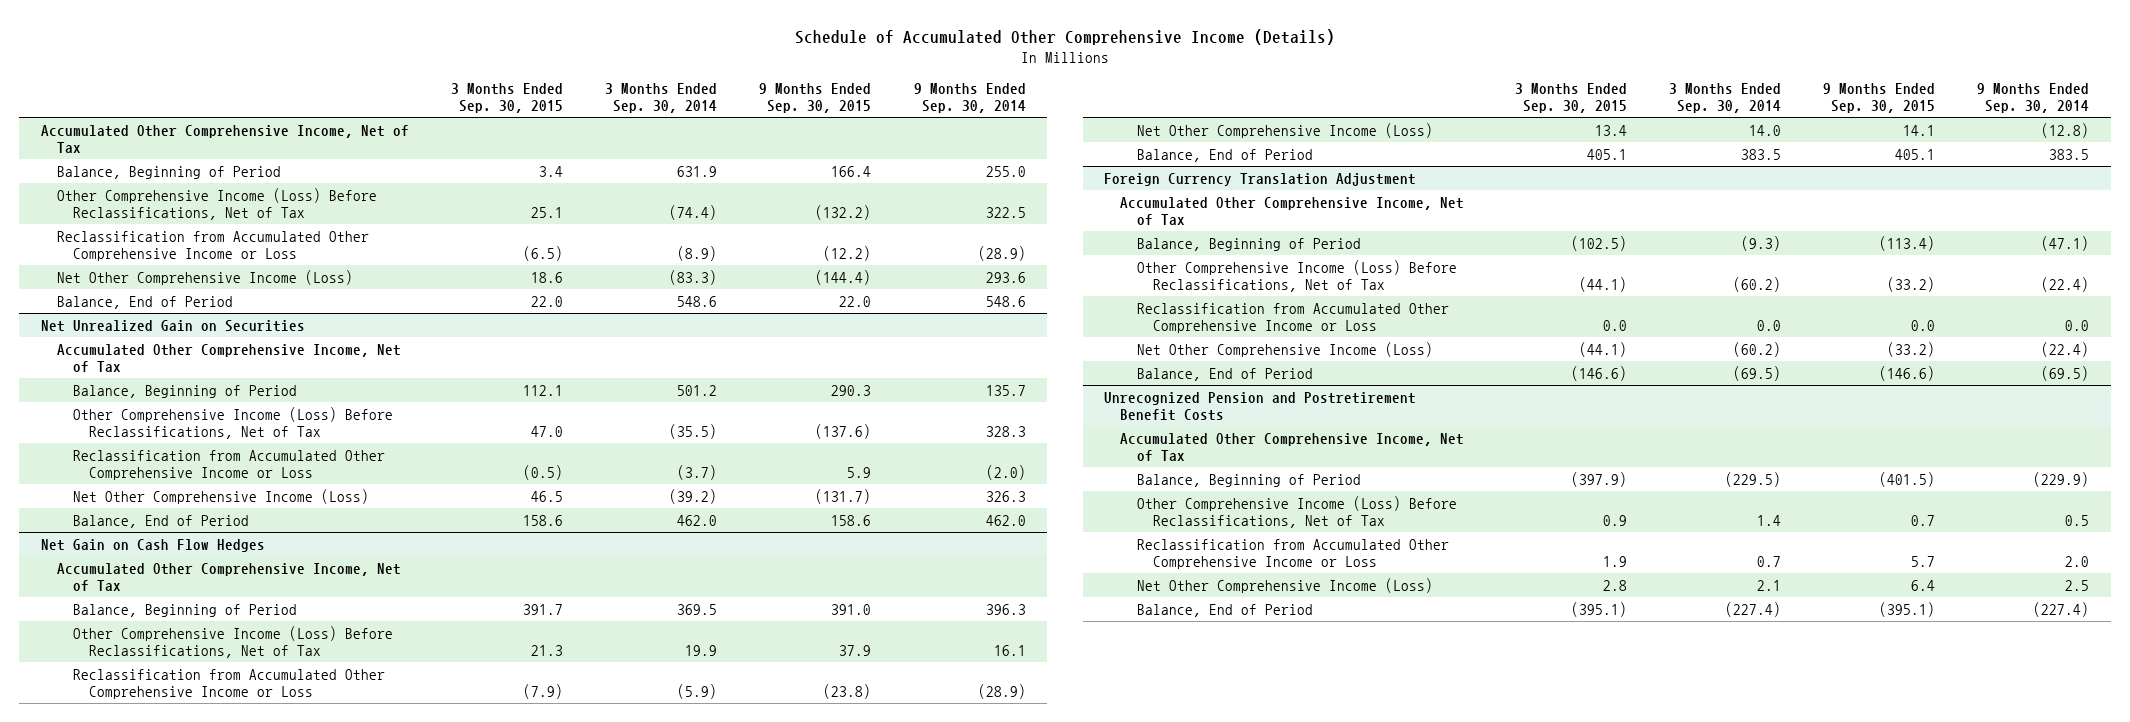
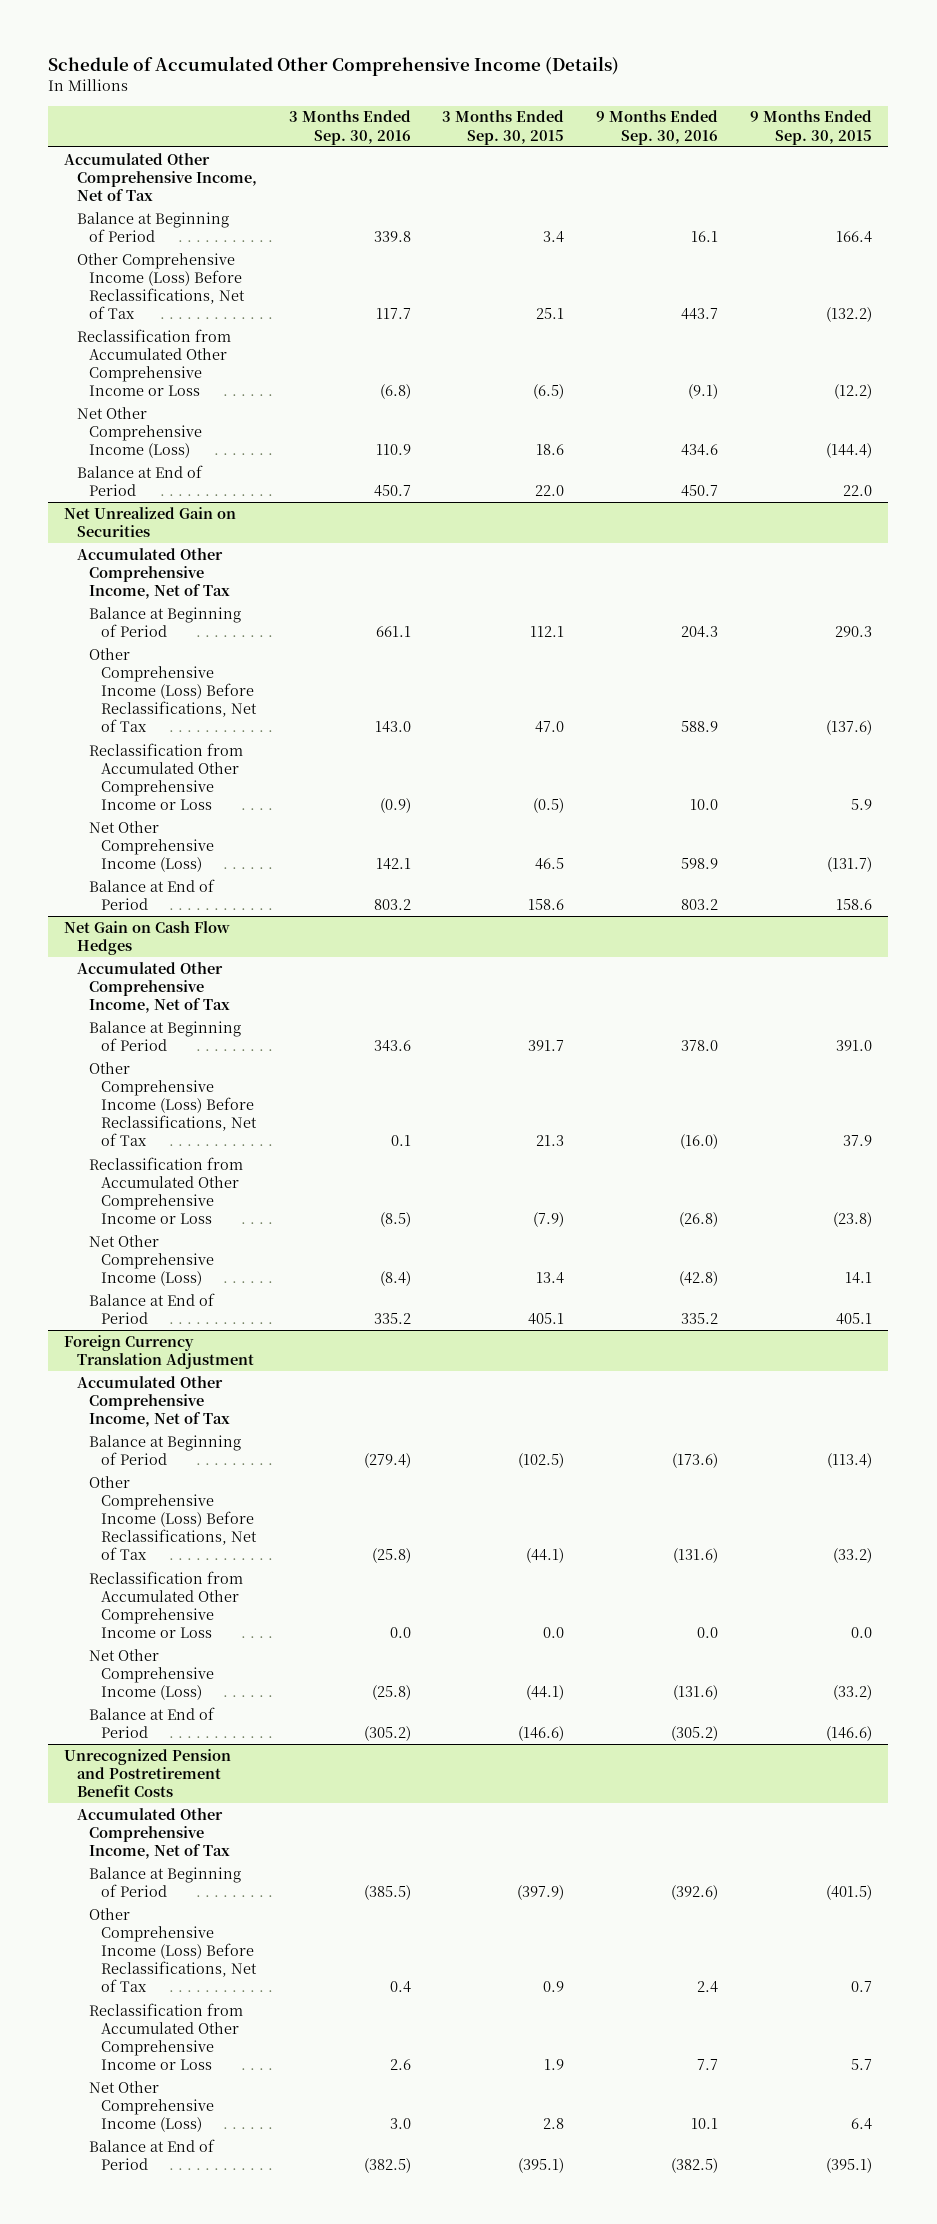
- | 3 Months Ended Sep. 30, 2015 | 3 Months Ended Sep. 30, 2014 | 9 Months Ended Sep. 30, 2015 | 9 Months Ended Sep. 30, 2014
+ | 3 Months Ended Sep. 30, 2016 | 3 Months Ended Sep. 30, 2015 | 9 Months Ended Sep. 30, 2016 | 9 Months Ended Sep. 30, 2015
- Balance, Beginning of Period | 3.4 | 631.9 | 166.4 | 255.0
+ Balance at Beginning of Period | 339.8 | 3.4 | 16.1 | 166.4
- Balance, End of Period | 22.0 | 548.6 | 22.0 | 548.6
+ Balance at End of Period | 450.7 | 22.0 | 450.7 | 22.0
@ Net Unrealized Gain on Securities
- Balance, Beginning of Period | 112.1 | 501.2 | 290.3 | 135.7
+ Balance at Beginning of Period | 661.1 | 112.1 | 204.3 | 290.3
- Balance, End of Period | 158.6 | 462.0 | 158.6 | 462.0
+ Balance at End of Period | 803.2 | 158.6 | 803.2 | 158.6
@ Net Gain on Cash Flow Hedges
- Balance, Beginning of Period | 391.7 | 369.5 | 391.0 | 396.3
+ Balance at Beginning of Period | 343.6 | 391.7 | 378.0 | 391.0
- Balance, End of Period | 405.1 | 383.5 | 405.1 | 383.5
+ Balance at End of Period | 335.2 | 405.1 | 335.2 | 405.1
@ Foreign Currency Translation Adjustment
- Balance, Beginning of Period | (102.5) | (9.3) | (113.4) | (47.1)
+ Balance at Beginning of Period | (279.4) | (102.5) | (173.6) | (113.4)
- Balance, End of Period | (146.6) | (69.5) | (146.6) | (69.5)
+ Balance at End of Period | (305.2) | (146.6) | (305.2) | (146.6)
@ Unrecognized Pension and Postretirement Benefit Costs
- Balance, Beginning of Period | (397.9) | (229.5) | (401.5) | (229.9)
+ Balance at Beginning of Period | (385.5) | (397.9) | (392.6) | (401.5)
- Balance, End of Period | (395.1) | (227.4) | (395.1) | (227.4)
+ Balance at End of Period | (382.5) | (395.1) | (382.5) | (395.1)

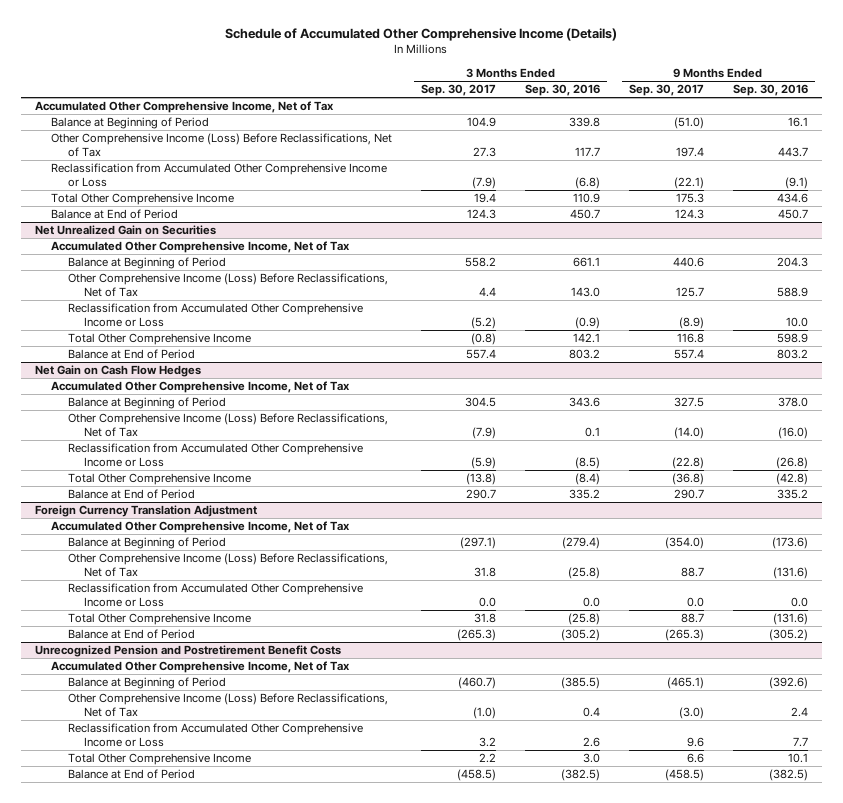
- | 3 Months Ended Sep. 30, 2016 | 3 Months Ended Sep. 30, 2015 | 9 Months Ended Sep. 30, 2016 | 9 Months Ended Sep. 30, 2015
+ | 3 Months Ended Sep. 30, 2017 | 3 Months Ended Sep. 30, 2016 | 9 Months Ended Sep. 30, 2017 | 9 Months Ended Sep. 30, 2016
- Net Other Comprehensive Income (Loss) | 110.9 | 18.6 | 434.6 | (144.4)
+ Total Other Comprehensive Income | 19.4 | 110.9 | 175.3 | 434.6
@ Net Unrealized Gain on Securities
- Net Other Comprehensive Income (Loss) | 142.1 | 46.5 | 598.9 | (131.7)
+ Total Other Comprehensive Income | (0.8) | 142.1 | 116.8 | 598.9
@ Net Gain on Cash Flow Hedges
- Net Other Comprehensive Income (Loss) | (8.4) | 13.4 | (42.8) | 14.1
+ Total Other Comprehensive Income | (13.8) | (8.4) | (36.8) | (42.8)
@ Foreign Currency Translation Adjustment
- Net Other Comprehensive Income (Loss) | (25.8) | (44.1) | (131.6) | (33.2)
+ Total Other Comprehensive Income | 31.8 | (25.8) | 88.7 | (131.6)
@ Unrecognized Pension and Postretirement Benefit Costs
- Net Other Comprehensive Income (Loss) | 3.0 | 2.8 | 10.1 | 6.4
+ Total Other Comprehensive Income | 2.2 | 3.0 | 6.6 | 10.1

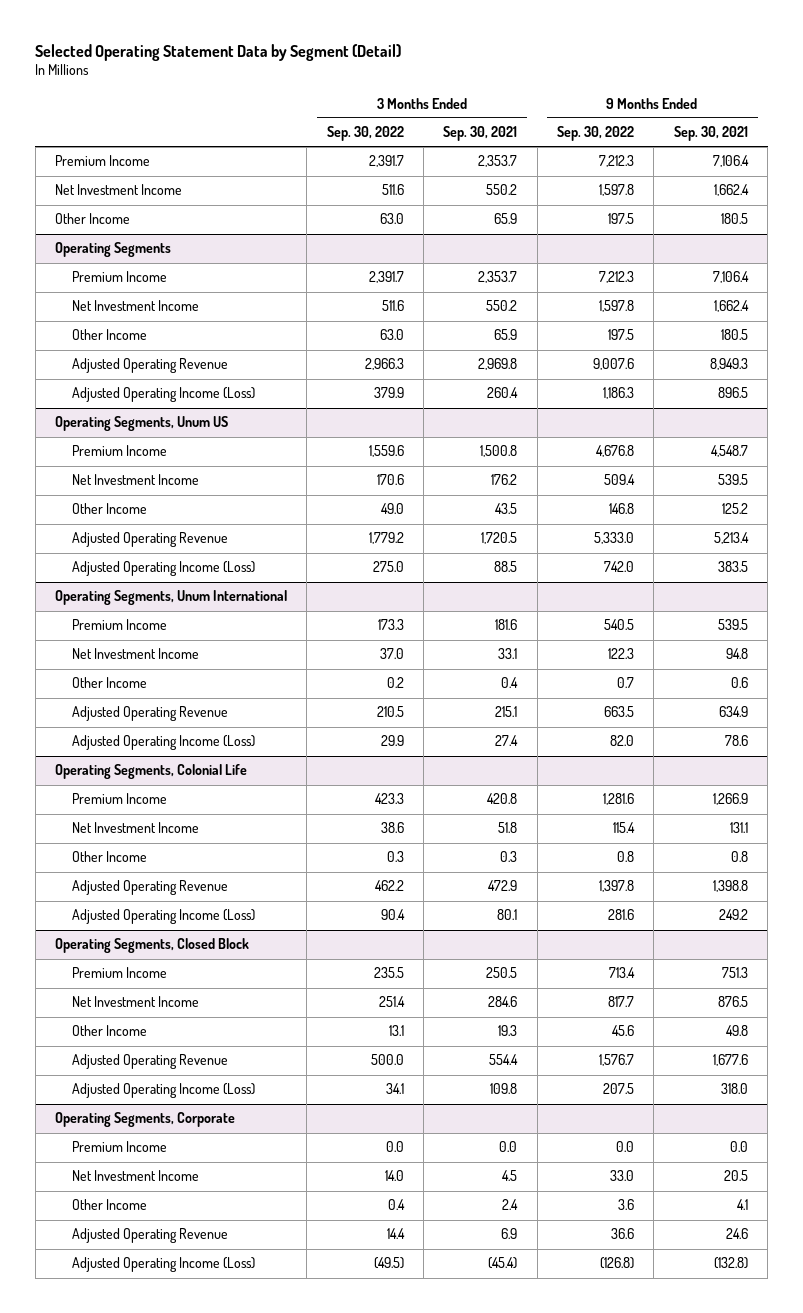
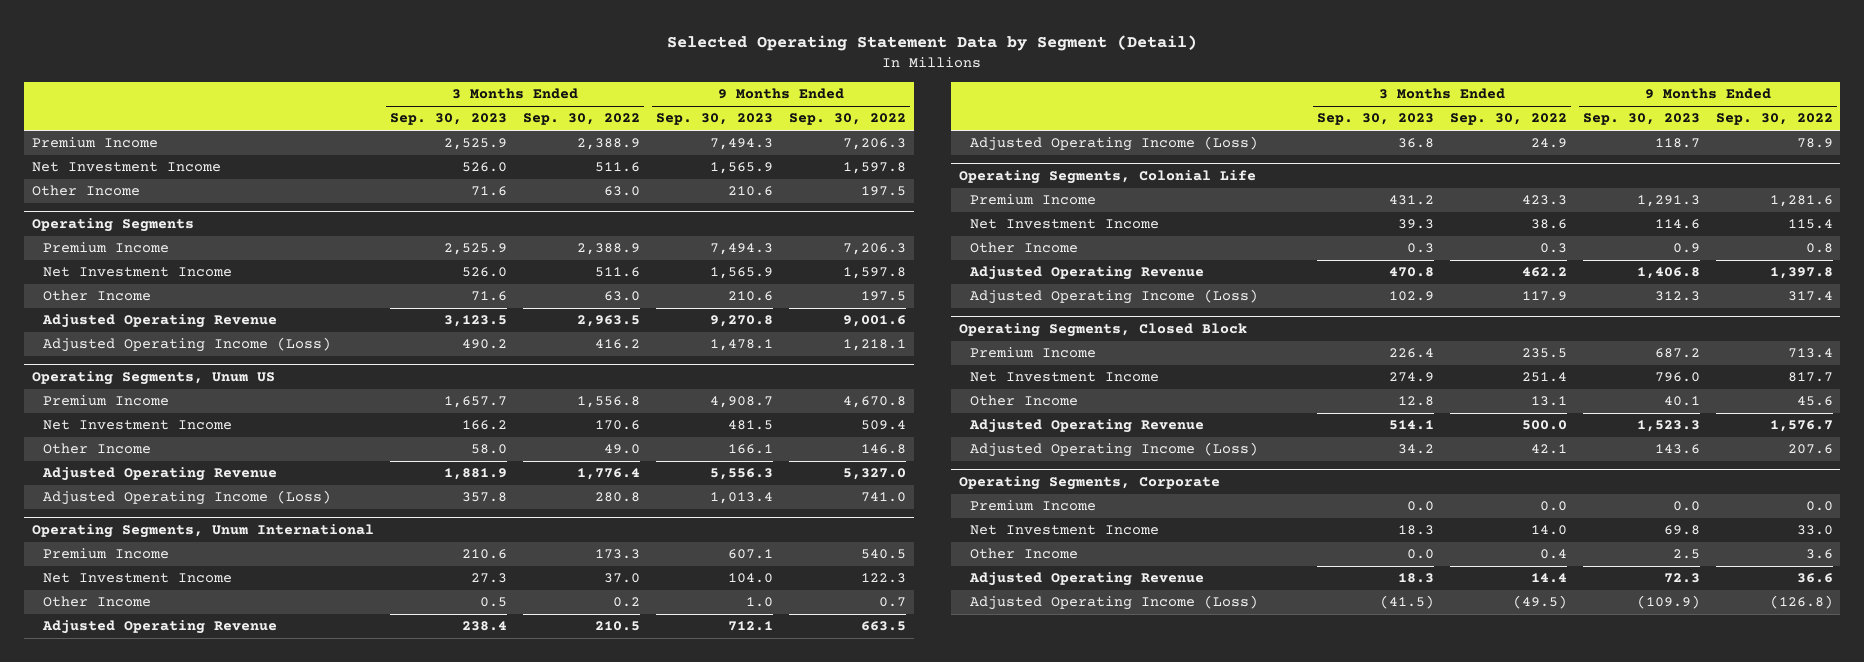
- | 3 Months Ended Sep. 30, 2022 | 3 Months Ended Sep. 30, 2021 | 9 Months Ended Sep. 30, 2022 | 9 Months Ended Sep. 30, 2021
+ | 3 Months Ended Sep. 30, 2023 | 3 Months Ended Sep. 30, 2022 | 9 Months Ended Sep. 30, 2023 | 9 Months Ended Sep. 30, 2022
- Premium Income | 2,391.7 | 2,353.7 | 7,212.3 | 7,106.4
+ Premium Income | 2,525.9 | 2,388.9 | 7,494.3 | 7,206.3
@ Operating Segments
- Premium Income | 2,391.7 | 2,353.7 | 7,212.3 | 7,106.4
+ Premium Income | 2,525.9 | 2,388.9 | 7,494.3 | 7,206.3
- Adjusted Operating Revenue | 2,966.3 | 2,969.8 | 9,007.6 | 8,949.3
- Adjusted Operating Income (Loss) | 379.9 | 260.4 | 1,186.3 | 896.5
+ Adjusted Operating Revenue | 3,123.5 | 2,963.5 | 9,270.8 | 9,001.6
+ Adjusted Operating Income (Loss) | 490.2 | 416.2 | 1,478.1 | 1,218.1
@ Operating Segments, Unum US
- Premium Income | 1,559.6 | 1,500.8 | 4,676.8 | 4,548.7
+ Premium Income | 1,657.7 | 1,556.8 | 4,908.7 | 4,670.8
- Adjusted Operating Revenue | 1,779.2 | 1,720.5 | 5,333.0 | 5,213.4
- Adjusted Operating Income (Loss) | 275.0 | 88.5 | 742.0 | 383.5
+ Adjusted Operating Revenue | 1,881.9 | 1,776.4 | 5,556.3 | 5,327.0
+ Adjusted Operating Income (Loss) | 357.8 | 280.8 | 1,013.4 | 741.0
@ Operating Segments, Unum International
- Adjusted Operating Income (Loss) | 29.9 | 27.4 | 82.0 | 78.6
+ Adjusted Operating Income (Loss) | 36.8 | 24.9 | 118.7 | 78.9
@ Operating Segments, Colonial Life
- Adjusted Operating Income (Loss) | 90.4 | 80.1 | 281.6 | 249.2
+ Adjusted Operating Income (Loss) | 102.9 | 117.9 | 312.3 | 317.4
@ Operating Segments, Closed Block
- Adjusted Operating Income (Loss) | 34.1 | 109.8 | 207.5 | 318.0
+ Adjusted Operating Income (Loss) | 34.2 | 42.1 | 143.6 | 207.6

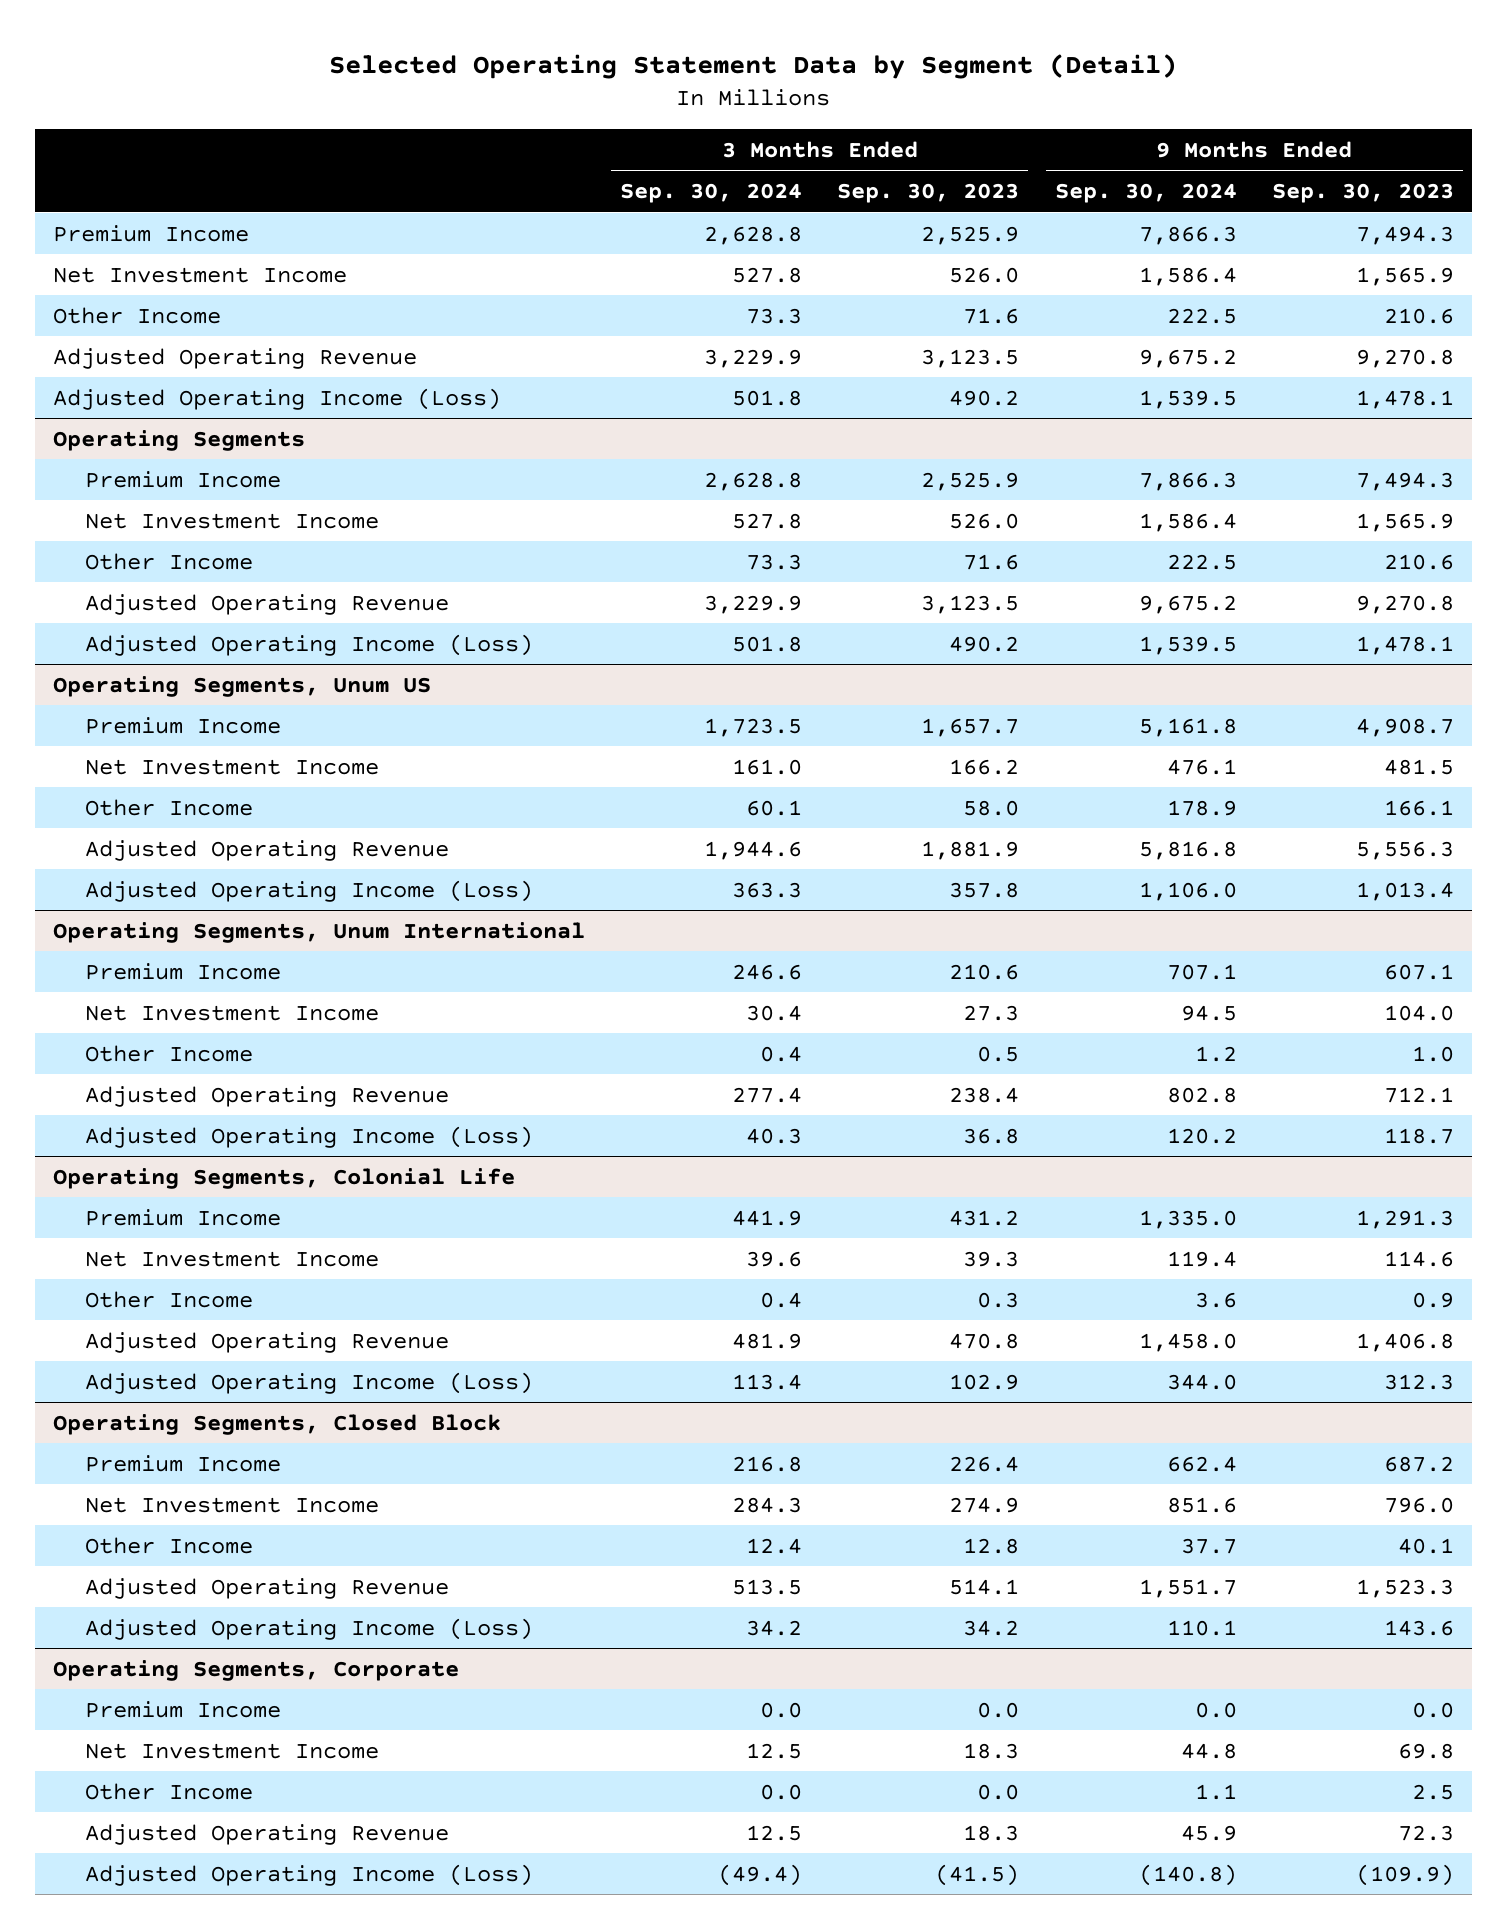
- | 3 Months Ended Sep. 30, 2023 | 3 Months Ended Sep. 30, 2022 | 9 Months Ended Sep. 30, 2023 | 9 Months Ended Sep. 30, 2022
+ | 3 Months Ended Sep. 30, 2024 | 3 Months Ended Sep. 30, 2023 | 9 Months Ended Sep. 30, 2024 | 9 Months Ended Sep. 30, 2023
+ Adjusted Operating Revenue | 3,229.9 | 3,123.5 | 9,675.2 | 9,270.8
+ Adjusted Operating Income (Loss) | 501.8 | 490.2 | 1,539.5 | 1,478.1

